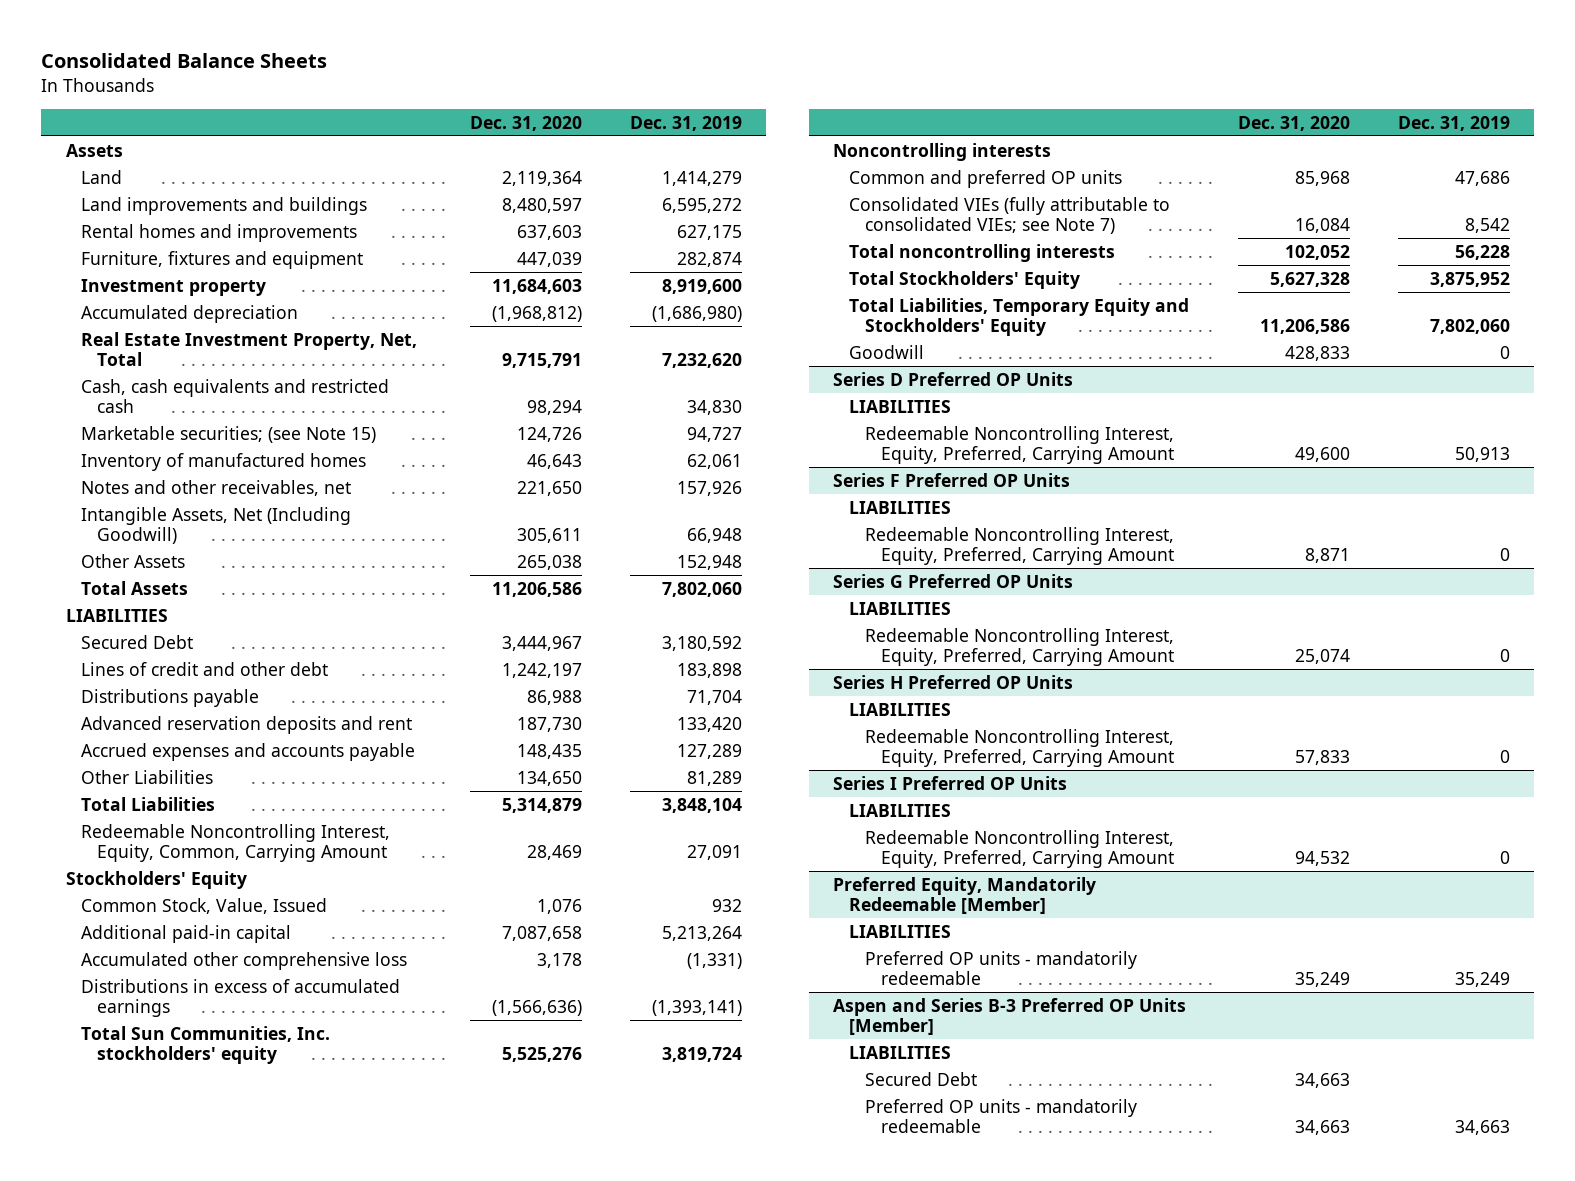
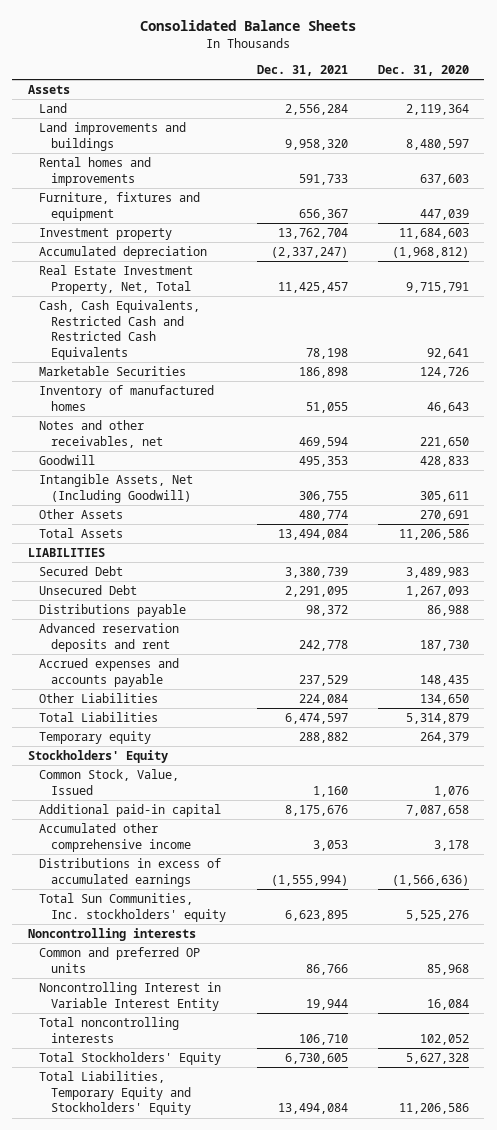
- | Dec. 31, 2020 | Dec. 31, 2019
+ | Dec. 31, 2021 | Dec. 31, 2020
- Cash, cash equivalents and restricted cash | 98,294 | 34,830
- Marketable securities; (see Note 15) | 124,726 | 94,727
+ Cash, Cash Equivalents, Restricted Cash and Restricted Cash Equivalents | 78,198 | 92,641
+ Marketable Securities | 186,898 | 124,726
moved up: Goodwill | 495,353 | 428,833
- Other Assets | 265,038 | 152,948
+ Other Assets | 480,774 | 270,691
- Secured Debt | 3,444,967 | 3,180,592
- Lines of credit and other debt | 1,242,197 | 183,898
+ Secured Debt | 3,380,739 | 3,489,983
+ Unsecured Debt | 2,291,095 | 1,267,093
- Redeemable Noncontrolling Interest, Equity, Common, Carrying Amount | 28,469 | 27,091
+ Temporary equity | 288,882 | 264,379
- Accumulated other comprehensive loss | 3,178 | (1,331)
+ Accumulated other comprehensive income | 3,053 | 3,178
- Consolidated VIEs (fully attributable to consolidated VIEs; see Note 7) | 16,084 | 8,542
+ Noncontrolling Interest in Variable Interest Entity | 19,944 | 16,084
- Series D Preferred OP Units
- LIABILITIES
- Redeemable Noncontrolling Interest, Equity, Preferred, Carrying Amount | 49,600 | 50,913
- Series F Preferred OP Units
- LIABILITIES
- Redeemable Noncontrolling Interest, Equity, Preferred, Carrying Amount | 8,871 | 0
- Series G Preferred OP Units
- LIABILITIES
- Redeemable Noncontrolling Interest, Equity, Preferred, Carrying Amount | 25,074 | 0
- Series H Preferred OP Units
- LIABILITIES
- Redeemable Noncontrolling Interest, Equity, Preferred, Carrying Amount | 57,833 | 0
- Series I Preferred OP Units
- LIABILITIES
- Redeemable Noncontrolling Interest, Equity, Preferred, Carrying Amount | 94,532 | 0
- Preferred Equity, Mandatorily Redeemable [Member]
- LIABILITIES
- Preferred OP units - mandatorily redeemable | 35,249 | 35,249
- Aspen and Series B-3 Preferred OP Units [Member]
- LIABILITIES
- Secured Debt | 34,663 |
- Preferred OP units - mandatorily redeemable | 34,663 | 34,663

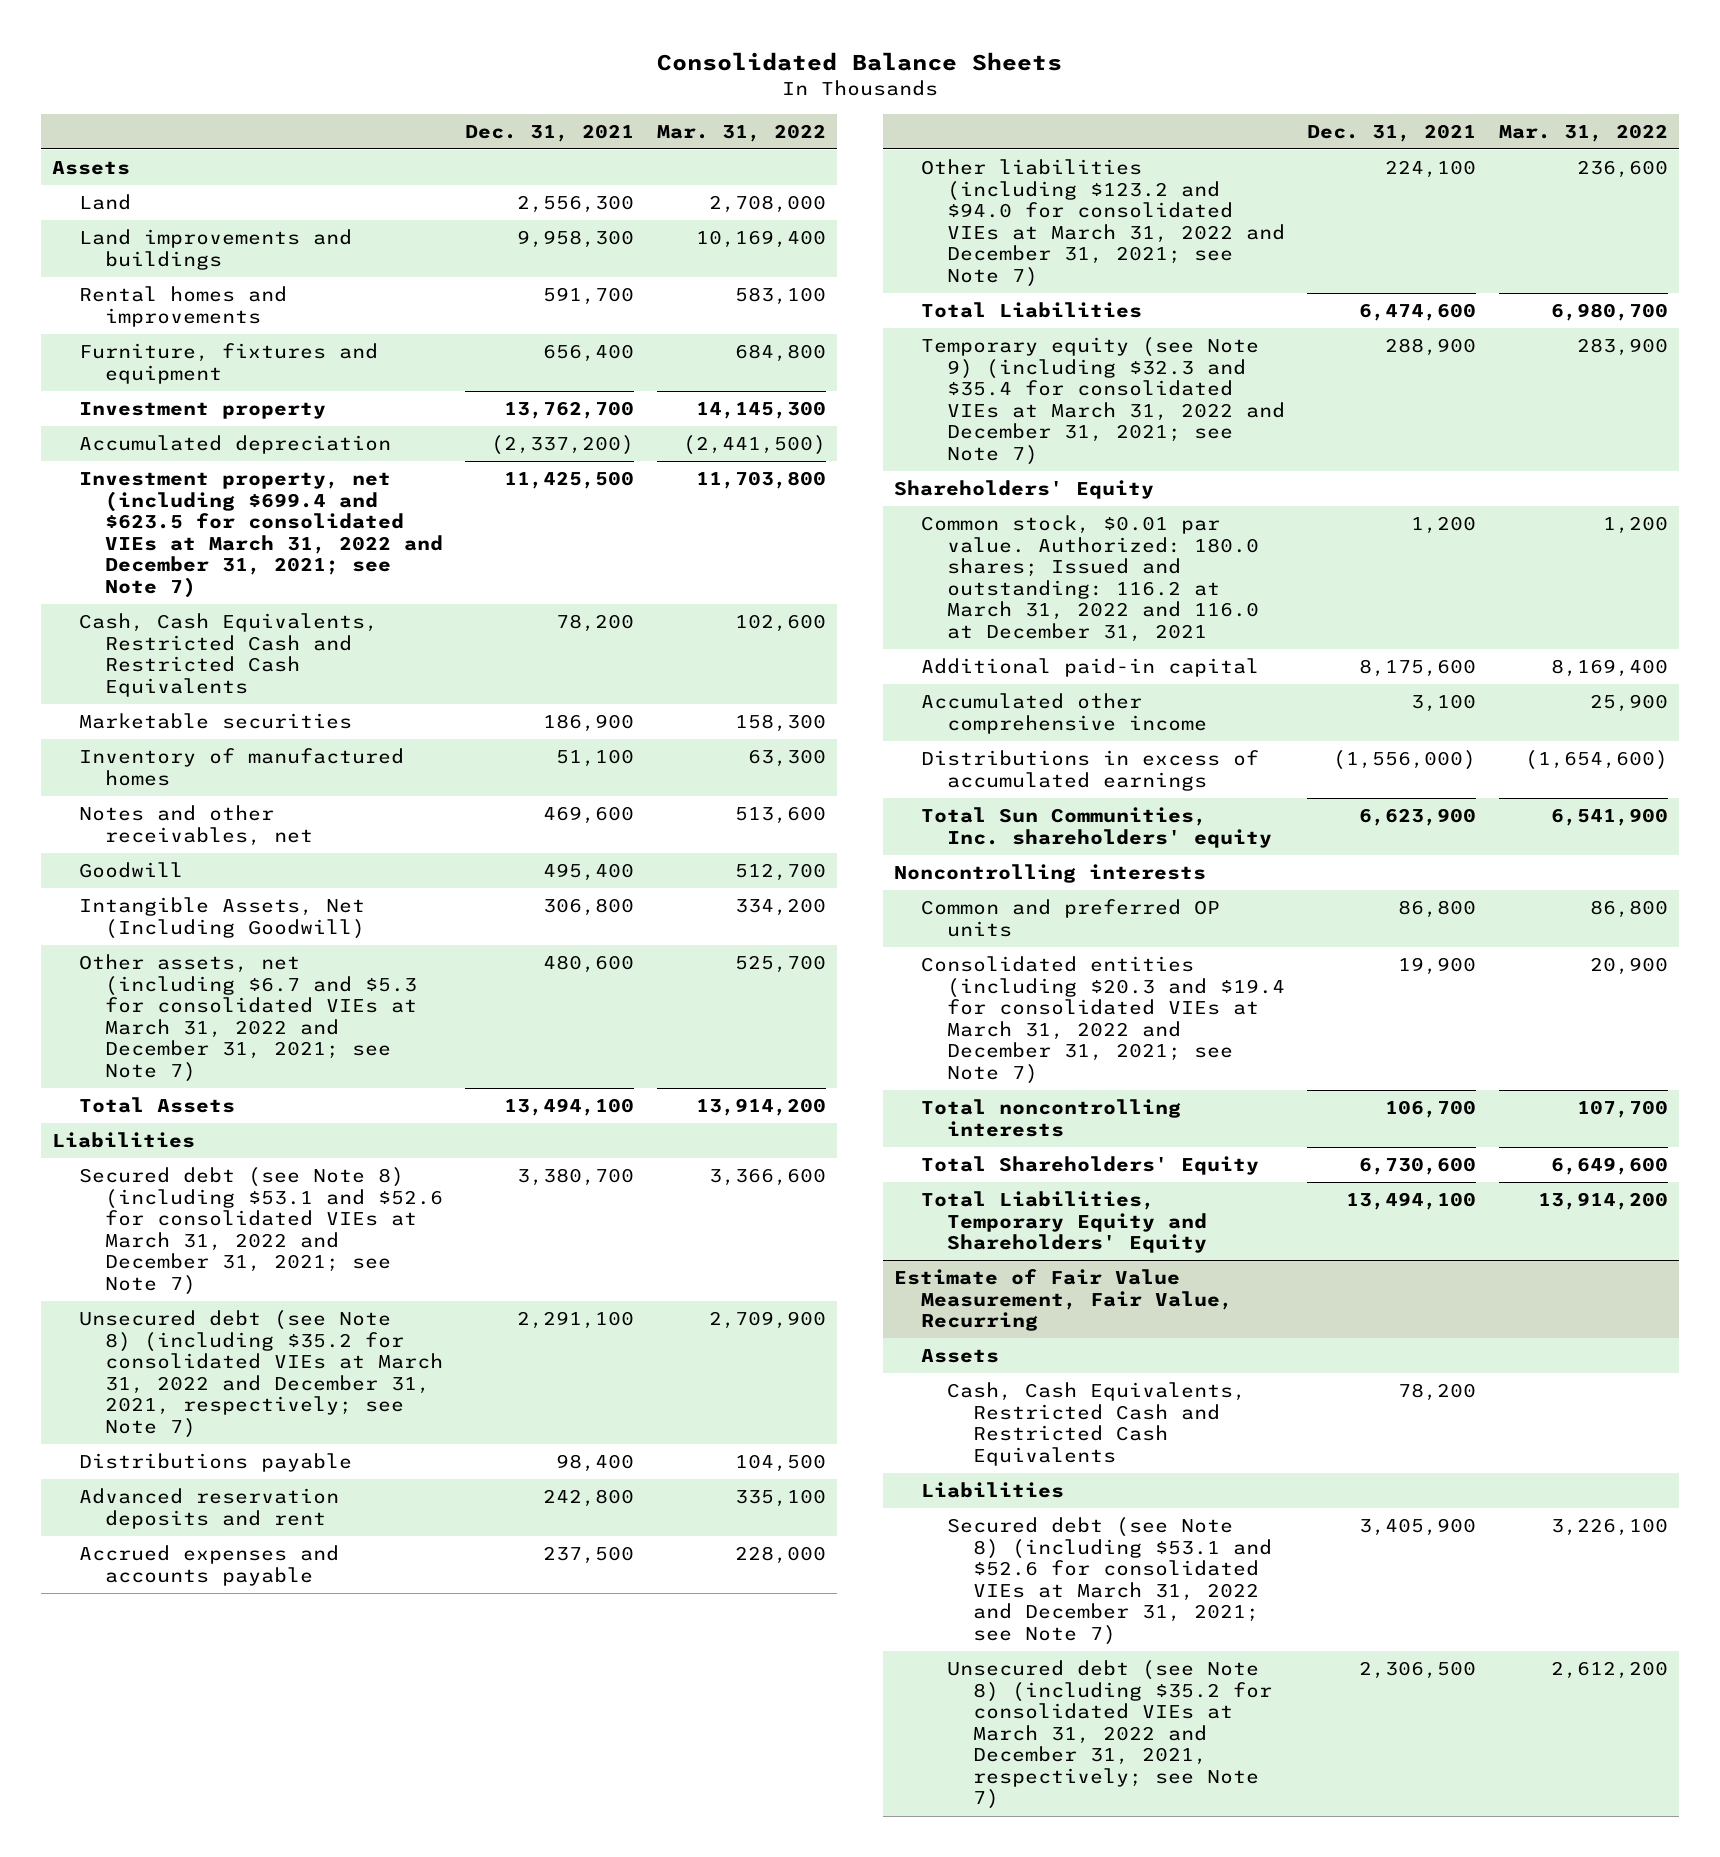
- | Dec. 31, 2021 | Dec. 31, 2020
+ | Dec. 31, 2021 | Mar. 31, 2022
- Land | 2,556,284 | 2,119,364
- Land improvements and buildings | 9,958,320 | 8,480,597
- Rental homes and improvements | 591,733 | 637,603
- Furniture, fixtures and equipment | 656,367 | 447,039
- Investment property | 13,762,704 | 11,684,603
- Accumulated depreciation | (2,337,247) | (1,968,812)
- Real Estate Investment Property, Net, Total | 11,425,457 | 9,715,791
- Cash, Cash Equivalents, Restricted Cash and Restricted Cash Equivalents | 78,198 | 92,641
- Marketable Securities | 186,898 | 124,726
- Inventory of manufactured homes | 51,055 | 46,643
- Notes and other receivables, net | 469,594 | 221,650
- Goodwill | 495,353 | 428,833
- Intangible Assets, Net (Including Goodwill) | 306,755 | 305,611
- Other Assets | 480,774 | 270,691
- Total Assets | 13,494,084 | 11,206,586
- LIABILITIES
- Secured Debt | 3,380,739 | 3,489,983
- Unsecured Debt | 2,291,095 | 1,267,093
- Distributions payable | 98,372 | 86,988
- Advanced reservation deposits and rent | 242,778 | 187,730
- Accrued expenses and accounts payable | 237,529 | 148,435
- Other Liabilities | 224,084 | 134,650
- Total Liabilities | 6,474,597 | 5,314,879
- Temporary equity | 288,882 | 264,379
- Stockholders' Equity
- Common Stock, Value, Issued | 1,160 | 1,076
- Additional paid-in capital | 8,175,676 | 7,087,658
- Accumulated other comprehensive income | 3,053 | 3,178
- Distributions in excess of accumulated earnings | (1,555,994) | (1,566,636)
- Total Sun Communities, Inc. stockholders' equity | 6,623,895 | 5,525,276
+ Land | 2,556,300 | 2,708,000
+ Land improvements and buildings | 9,958,300 | 10,169,400
+ Rental homes and improvements | 591,700 | 583,100
+ Furniture, fixtures and equipment | 656,400 | 684,800
+ Investment property | 13,762,700 | 14,145,300
+ Accumulated depreciation | (2,337,200) | (2,441,500)
+ Investment property, net (including $699.4 and $623.5 for consolidated VIEs at March 31, 2022 and December 31, 2021; see Note 7) | 11,425,500 | 11,703,800
+ Cash, Cash Equivalents, Restricted Cash and Restricted Cash Equivalents | 78,200 | 102,600
+ Marketable securities | 186,900 | 158,300
+ Inventory of manufactured homes | 51,100 | 63,300
+ Notes and other receivables, net | 469,600 | 513,600
+ Goodwill | 495,400 | 512,700
+ Intangible Assets, Net (Including Goodwill) | 306,800 | 334,200
+ Other assets, net (including $6.7 and $5.3 for consolidated VIEs at March 31, 2022 and December 31, 2021; see Note 7) | 480,600 | 525,700
+ Total Assets | 13,494,100 | 13,914,200
+ Liabilities
+ Secured debt (see Note 8) (including $53.1 and $52.6 for consolidated VIEs at March 31, 2022 and December 31, 2021; see Note 7) | 3,380,700 | 3,366,600
+ Unsecured debt (see Note 8) (including $35.2 for consolidated VIEs at March 31, 2022 and December 31, 2021, respectively; see Note 7) | 2,291,100 | 2,709,900
+ Distributions payable | 98,400 | 104,500
+ Advanced reservation deposits and rent | 242,800 | 335,100
+ Accrued expenses and accounts payable | 237,500 | 228,000
+ Other liabilities (including $123.2 and $94.0 for consolidated VIEs at March 31, 2022 and December 31, 2021; see Note 7) | 224,100 | 236,600
+ Total Liabilities | 6,474,600 | 6,980,700
+ Temporary equity (see Note 9) (including $32.3 and $35.4 for consolidated VIEs at March 31, 2022 and December 31, 2021; see Note 7) | 288,900 | 283,900
+ Shareholders' Equity
+ Common stock, $0.01 par value. Authorized: 180.0 shares; Issued and outstanding: 116.2 at March 31, 2022 and 116.0 at December 31, 2021 | 1,200 | 1,200
+ Additional paid-in capital | 8,175,600 | 8,169,400
+ Accumulated other comprehensive income | 3,100 | 25,900
+ Distributions in excess of accumulated earnings | (1,556,000) | (1,654,600)
+ Total Sun Communities, Inc. shareholders' equity | 6,623,900 | 6,541,900
- Common and preferred OP units | 86,766 | 85,968
- Noncontrolling Interest in Variable Interest Entity | 19,944 | 16,084
- Total noncontrolling interests | 106,710 | 102,052
- Total Stockholders' Equity | 6,730,605 | 5,627,328
- Total Liabilities, Temporary Equity and Stockholders' Equity | 13,494,084 | 11,206,586
+ Common and preferred OP units | 86,800 | 86,800
+ Consolidated entities (including $20.3 and $19.4 for consolidated VIEs at March 31, 2022 and December 31, 2021; see Note 7) | 19,900 | 20,900
+ Total noncontrolling interests | 106,700 | 107,700
+ Total Shareholders' Equity | 6,730,600 | 6,649,600
+ Total Liabilities, Temporary Equity and Shareholders' Equity | 13,494,100 | 13,914,200
+ Estimate of Fair Value Measurement, Fair Value, Recurring
+ Assets
+ Cash, Cash Equivalents, Restricted Cash and Restricted Cash Equivalents | 78,200 |
+ Liabilities
+ Secured debt (see Note 8) (including $53.1 and $52.6 for consolidated VIEs at March 31, 2022 and December 31, 2021; see Note 7) | 3,405,900 | 3,226,100
+ Unsecured debt (see Note 8) (including $35.2 for consolidated VIEs at March 31, 2022 and December 31, 2021, respectively; see Note 7) | 2,306,500 | 2,612,200

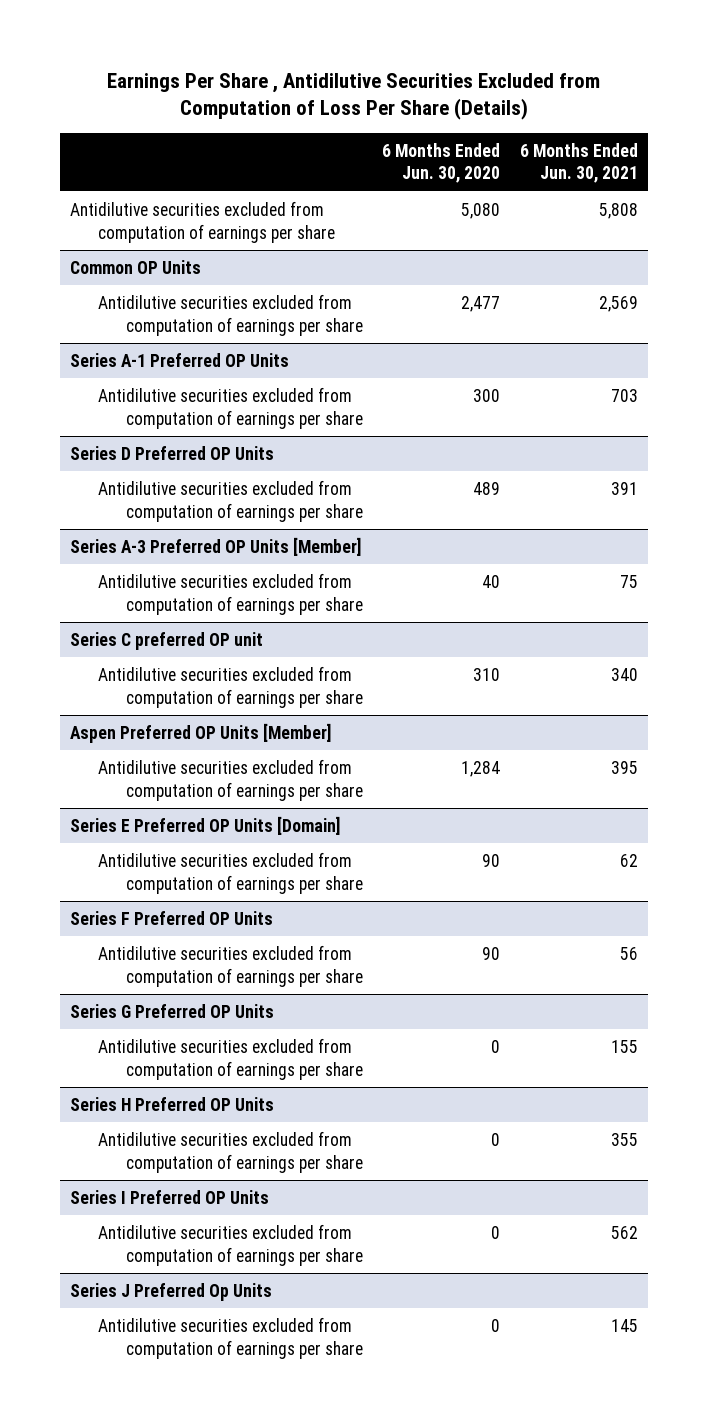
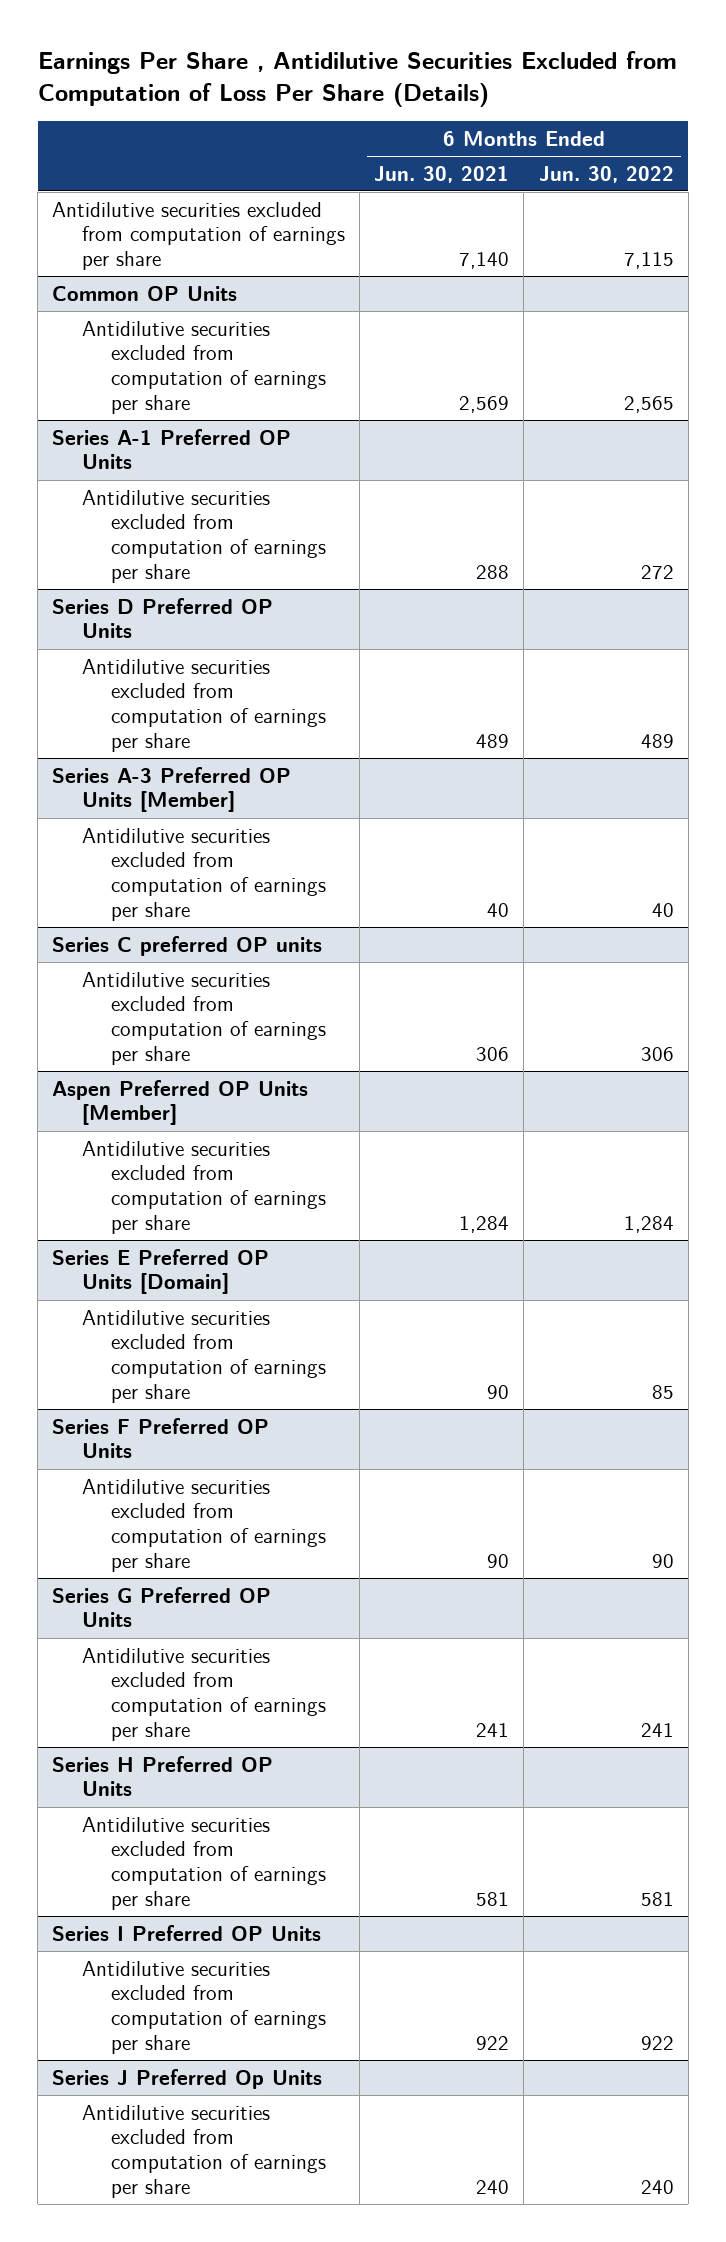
- | 6 Months Ended Jun. 30, 2020 | 6 Months Ended Jun. 30, 2021
+ | 6 Months Ended Jun. 30, 2021 | 6 Months Ended Jun. 30, 2022
- Antidilutive securities excluded from computation of earnings per share | 5,080 | 5,808
+ Antidilutive securities excluded from computation of earnings per share | 7,140 | 7,115
@ Series A-1 Preferred OP Units
- Antidilutive securities excluded from computation of earnings per share | 300 | 703
+ Antidilutive securities excluded from computation of earnings per share | 288 | 272
@ Series D Preferred OP Units
- Antidilutive securities excluded from computation of earnings per share | 489 | 391
+ Antidilutive securities excluded from computation of earnings per share | 489 | 489
@ Series A-3 Preferred OP Units [Member]
- Antidilutive securities excluded from computation of earnings per share | 40 | 75
- Series C preferred OP unit
- Antidilutive securities excluded from computation of earnings per share | 310 | 340
@ Series A-3 Preferred OP Units [Member]
+ Antidilutive securities excluded from computation of earnings per share | 40 | 40
+ Series C preferred OP units
+ Antidilutive securities excluded from computation of earnings per share | 306 | 306
@ Aspen Preferred OP Units [Member]
- Antidilutive securities excluded from computation of earnings per share | 1,284 | 395
+ Antidilutive securities excluded from computation of earnings per share | 1,284 | 1,284
@ Series E Preferred OP Units [Domain]
- Antidilutive securities excluded from computation of earnings per share | 90 | 62
+ Antidilutive securities excluded from computation of earnings per share | 90 | 85
@ Series F Preferred OP Units
- Antidilutive securities excluded from computation of earnings per share | 90 | 56
+ Antidilutive securities excluded from computation of earnings per share | 90 | 90
@ Series G Preferred OP Units
- Antidilutive securities excluded from computation of earnings per share | 0 | 155
+ Antidilutive securities excluded from computation of earnings per share | 241 | 241
@ Series H Preferred OP Units
- Antidilutive securities excluded from computation of earnings per share | 0 | 355
+ Antidilutive securities excluded from computation of earnings per share | 581 | 581
@ Series I Preferred OP Units
- Antidilutive securities excluded from computation of earnings per share | 0 | 562
+ Antidilutive securities excluded from computation of earnings per share | 922 | 922
@ Series J Preferred Op Units
- Antidilutive securities excluded from computation of earnings per share | 0 | 145
+ Antidilutive securities excluded from computation of earnings per share | 240 | 240

